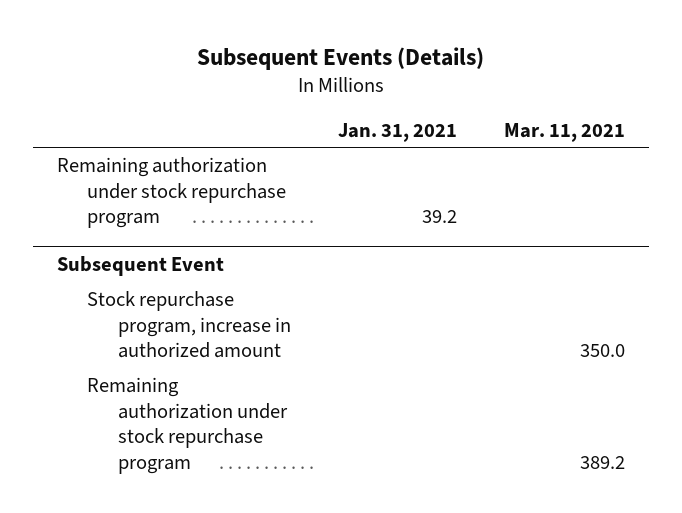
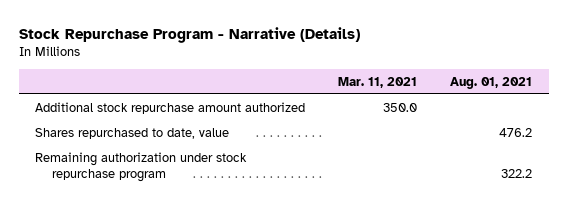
- Subsequent Events (Details)
+ Stock Repurchase Program - Narrative (Details)
- | Jan. 31, 2021 | Mar. 11, 2021
+ | Mar. 11, 2021 | Aug. 01, 2021
+ Additional stock repurchase amount authorized | 350.0 |
+ Shares repurchased to date, value | | 476.2
- Subsequent Event
- Stock repurchase program, increase in authorized amount | | 350.0
- Remaining authorization under stock repurchase program | | 389.2

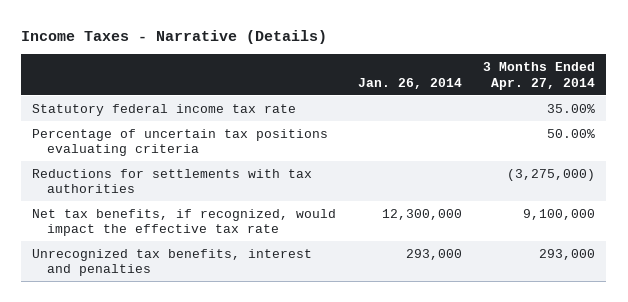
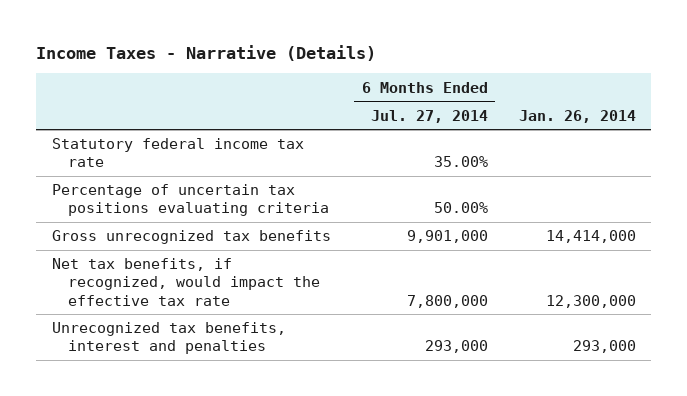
- | Jan. 26, 2014 | 3 Months Ended Apr. 27, 2014
+ | 6 Months Ended Jul. 27, 2014 | Jan. 26, 2014
- Reductions for settlements with tax authorities | | (3,275,000)
+ Gross unrecognized tax benefits | 9,901,000 | 14,414,000

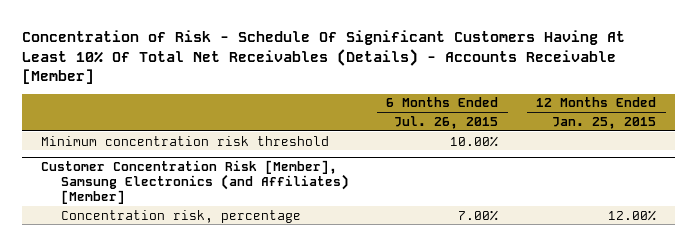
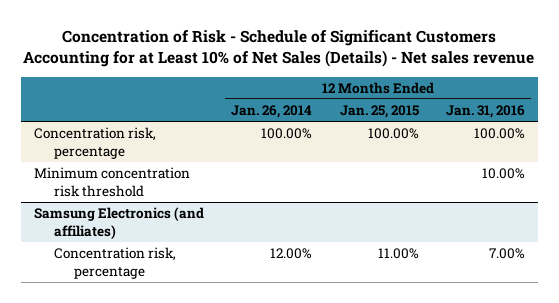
- Concentration of Risk - Schedule Of Significant Customers Having At Least 10% Of Total Net Receivables (Details) - Accounts Receivable [Member]
+ Concentration of Risk - Schedule of Significant Customers Accounting for at Least 10% of Net Sales (Details) - Net sales revenue
- | 6 Months Ended Jul. 26, 2015 | 12 Months Ended Jan. 25, 2015
+ | 12 Months Ended Jan. 26, 2014 | 12 Months Ended Jan. 25, 2015 | 12 Months Ended Jan. 31, 2016
+ Concentration risk, percentage | 100.00% | 100.00% | 100.00%
- Customer Concentration Risk [Member], Samsung Electronics (and Affiliates) [Member]
- Concentration risk, percentage | 7.00% | 12.00%
+ Samsung Electronics (and affiliates)
+ Concentration risk, percentage | 12.00% | 11.00% | 7.00%

